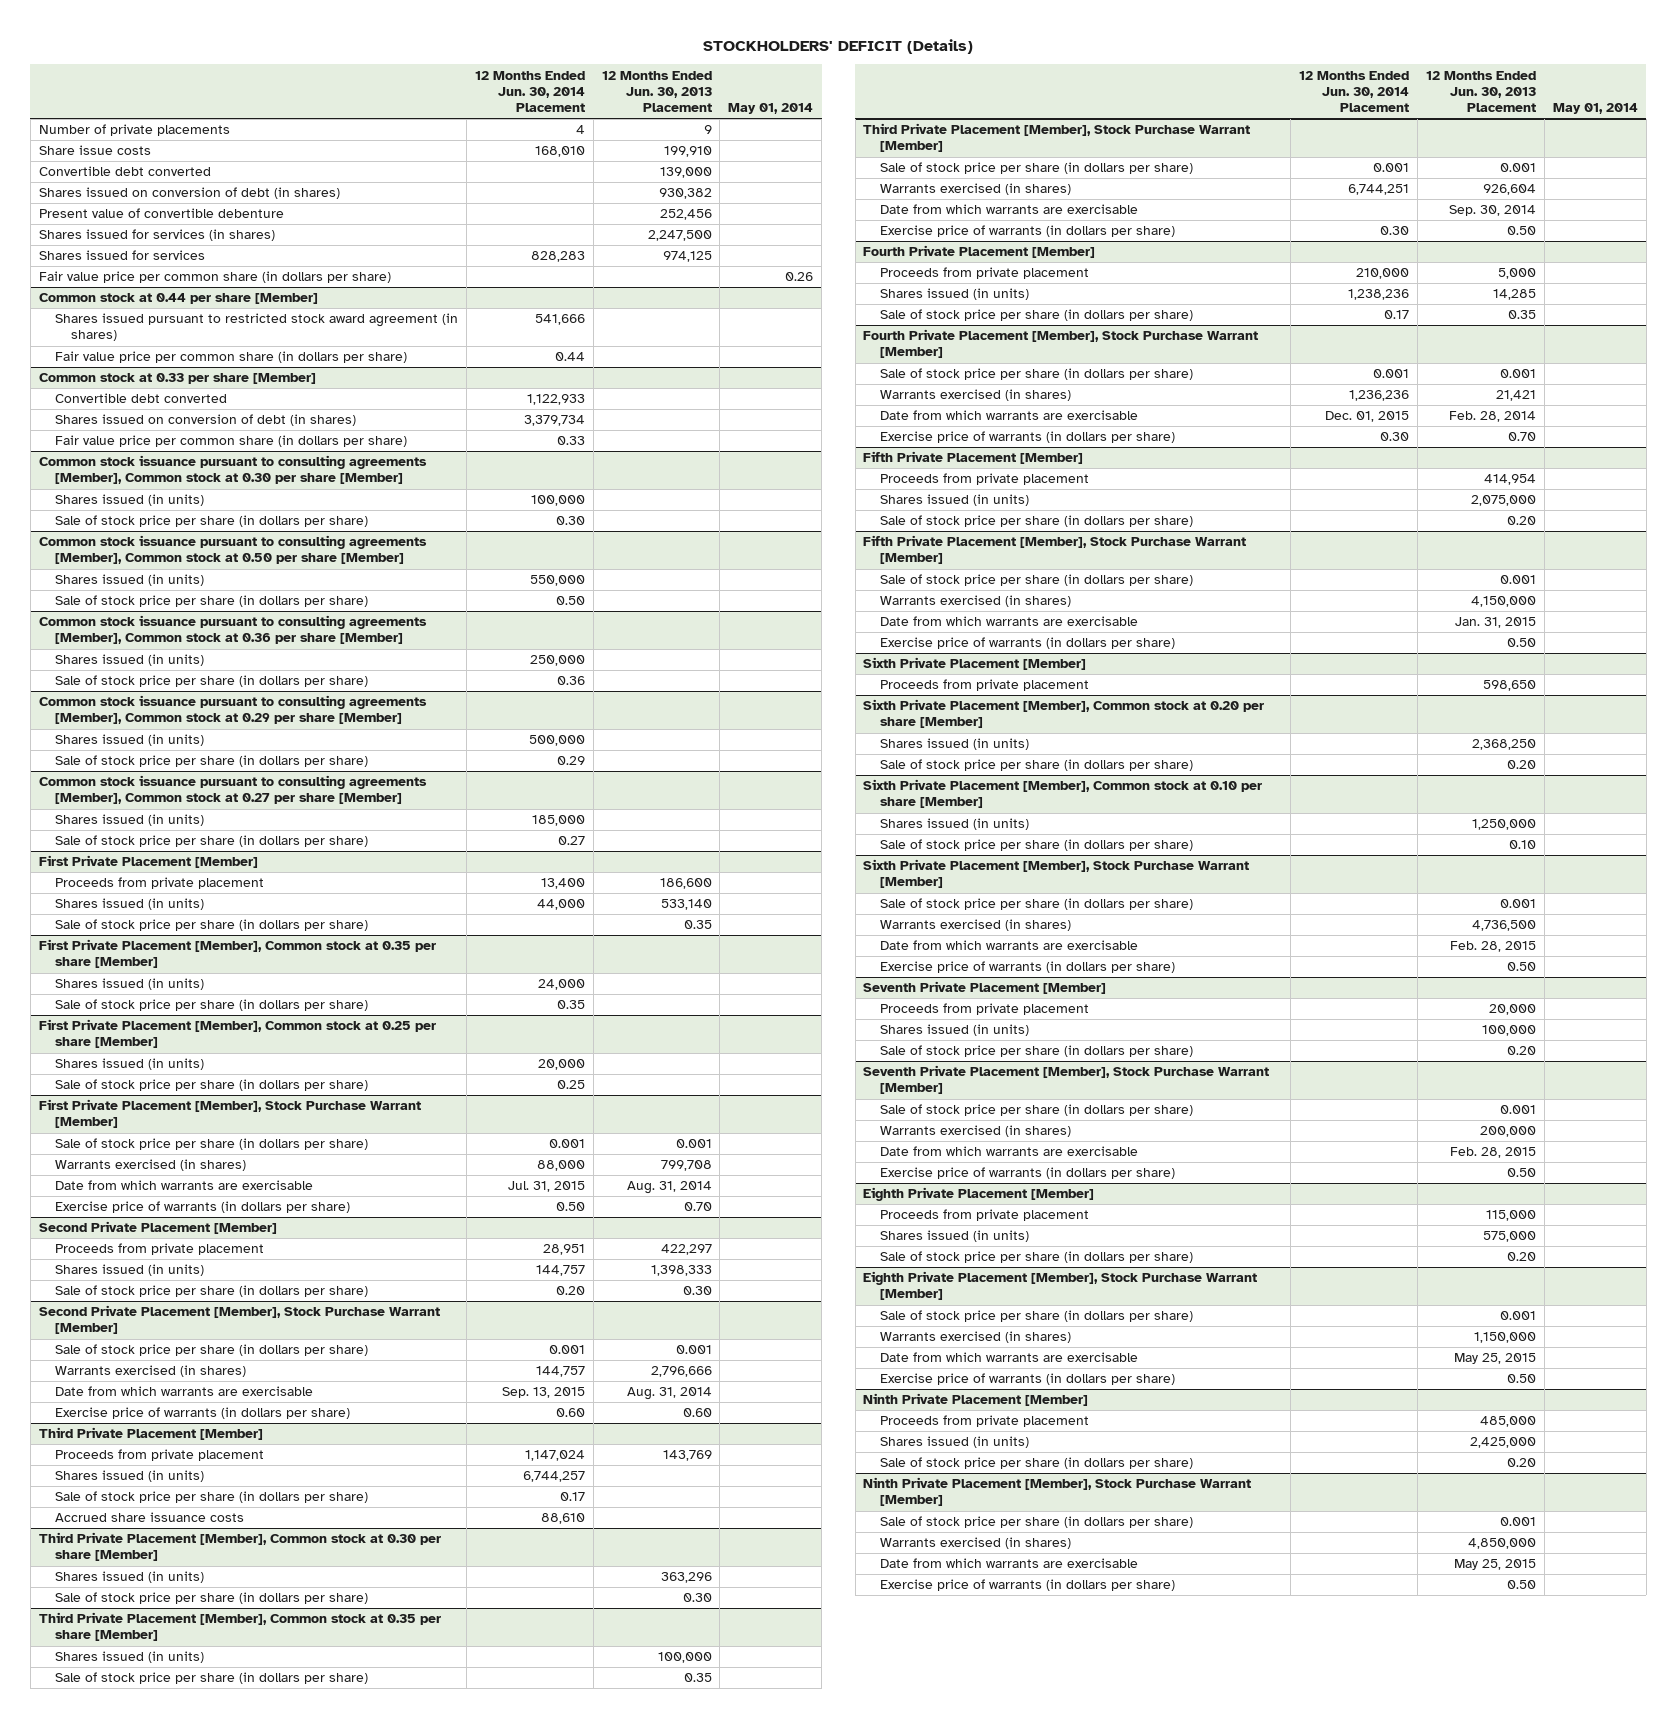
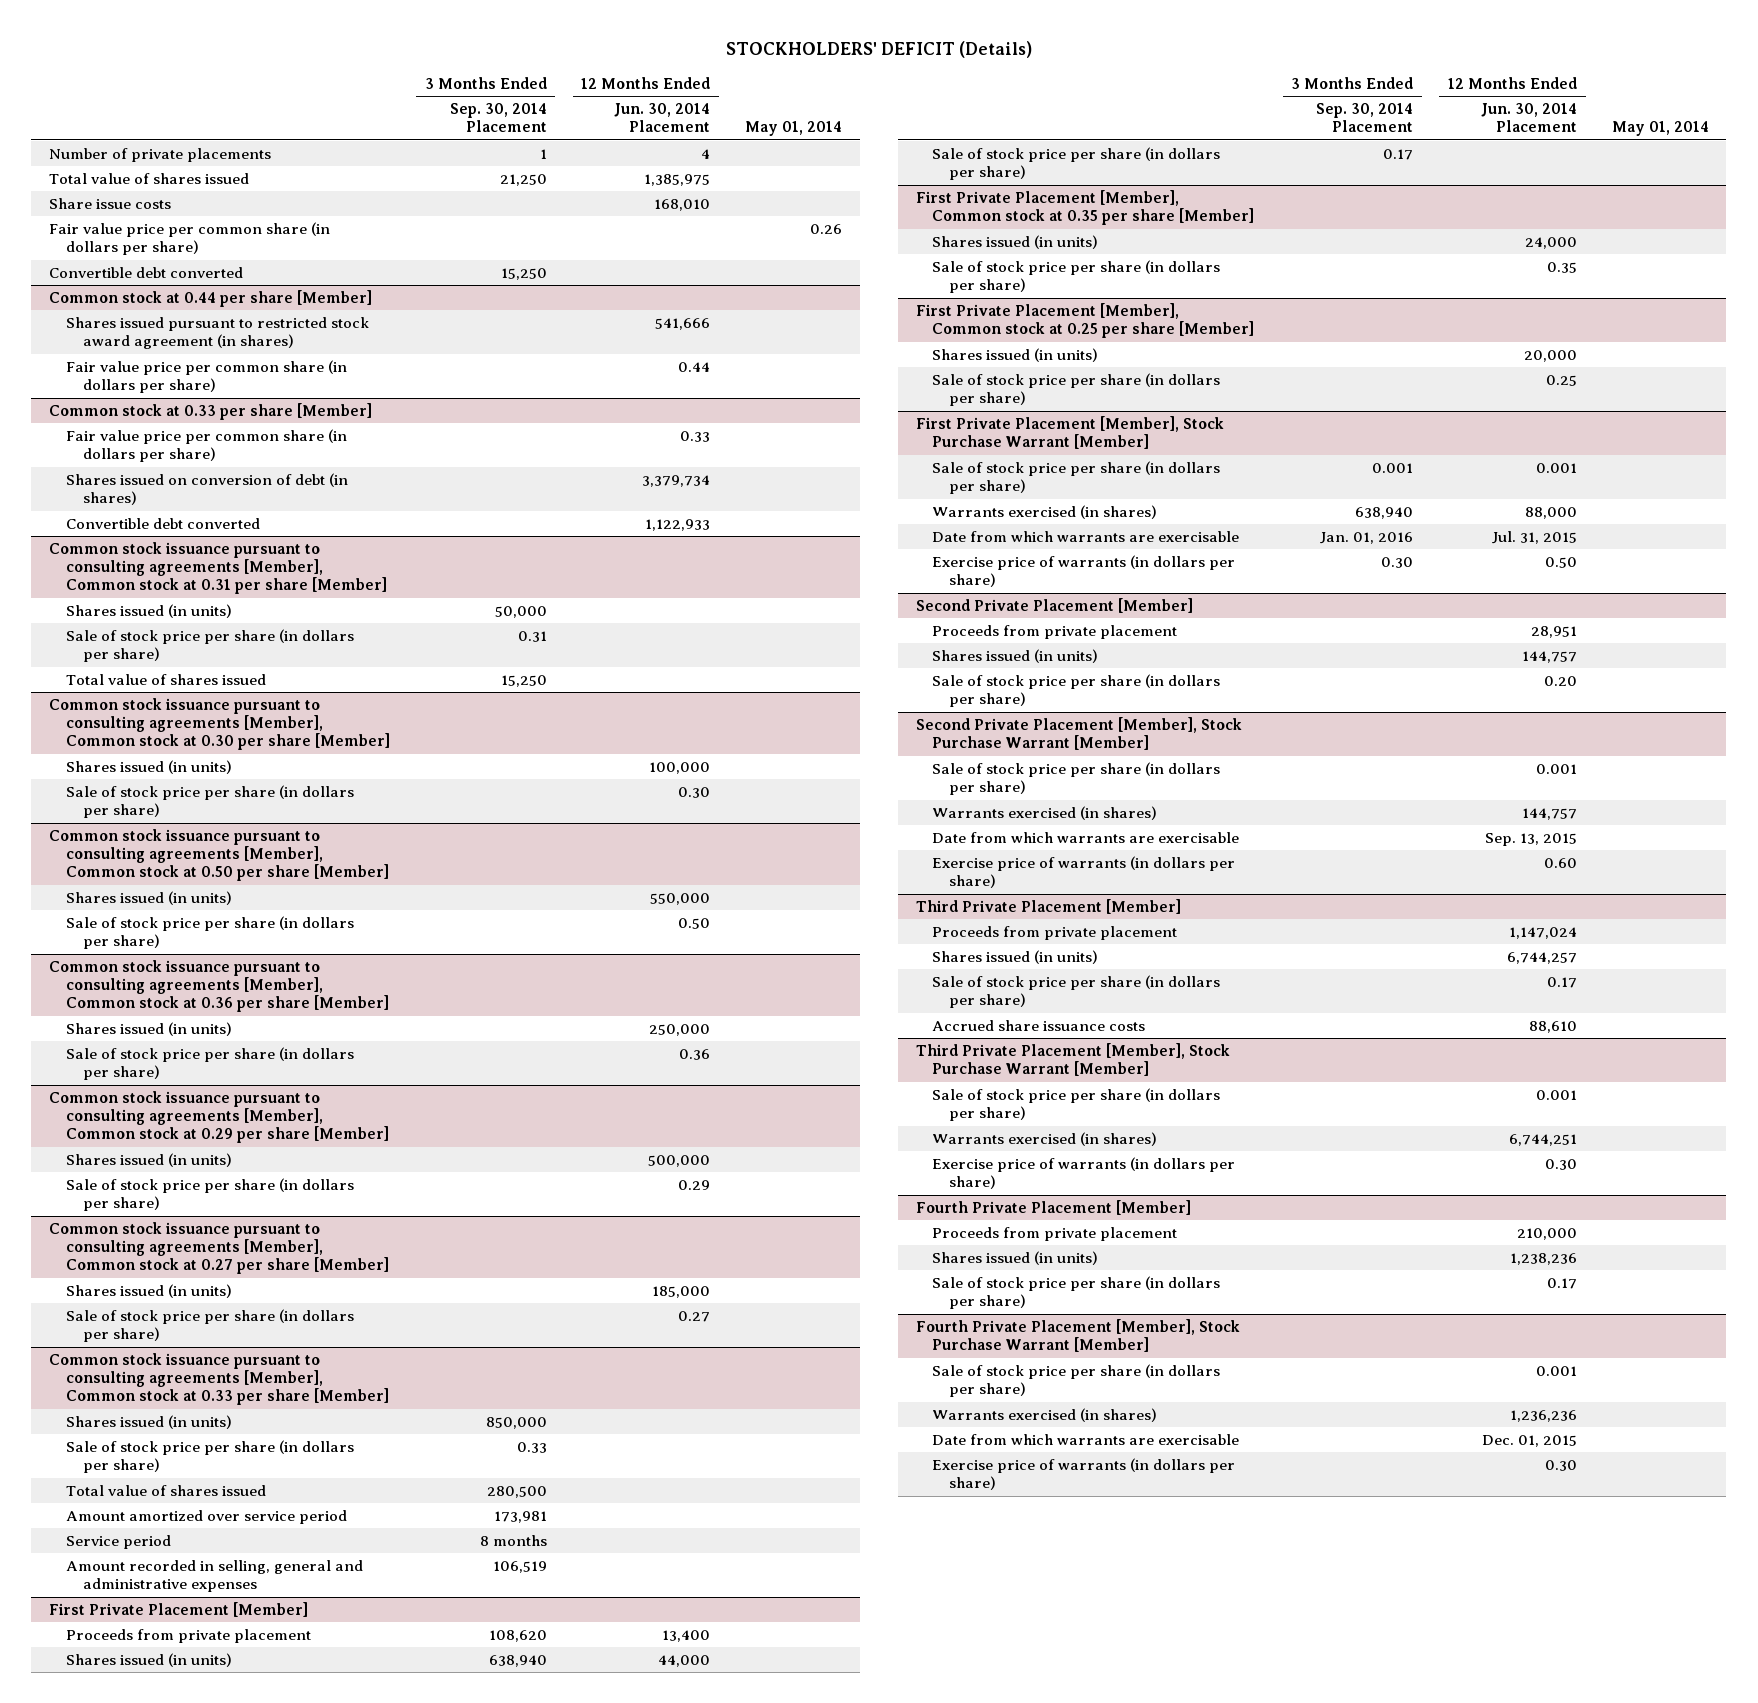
- | 12 Months Ended Jun. 30, 2014 Placement | 12 Months Ended Jun. 30, 2013 Placement | May 01, 2014
+ | 3 Months Ended Sep. 30, 2014 Placement | 12 Months Ended Jun. 30, 2014 Placement | May 01, 2014
+ Total value of shares issued | 21,250 | 1,385,975 |
- Shares issued on conversion of debt (in shares) | | 930,382 |
- Present value of convertible debenture | | 252,456 |
- Shares issued for services (in shares) | | 2,247,500 |
- Shares issued for services | 828,283 | 974,125 |
moved down: Convertible debt converted | 15,250 | |
@ Common stock at 0.33 per share [Member]
moved down: Shares issued on conversion of debt (in shares) | | 3,379,734 |
moved down: Convertible debt converted | | 1,122,933 |
+ Common stock issuance pursuant to consulting agreements [Member], Common stock at 0.31 per share [Member]
+ Shares issued (in units) | 50,000 | |
+ Sale of stock price per share (in dollars per share) | 0.31 | |
+ Total value of shares issued | 15,250 | |
+ Common stock issuance pursuant to consulting agreements [Member], Common stock at 0.33 per share [Member]
+ Shares issued (in units) | 850,000 | |
+ Sale of stock price per share (in dollars per share) | 0.33 | |
+ Total value of shares issued | 280,500 | |
+ Amount amortized over service period | 173,981 | |
+ Service period | 8 months | |
+ Amount recorded in selling, general and administrative expenses | 106,519 | |
- Third Private Placement [Member], Common stock at 0.30 per share [Member]
- Shares issued (in units) | | 363,296 |
- Sale of stock price per share (in dollars per share) | | 0.30 |
- Third Private Placement [Member], Common stock at 0.35 per share [Member]
- Shares issued (in units) | | 100,000 |
- Sale of stock price per share (in dollars per share) | | 0.35 |
@ Third Private Placement [Member], Stock Purchase Warrant [Member]
- Date from which warrants are exercisable | | Sep. 30, 2014 |
- Fifth Private Placement [Member]
- Proceeds from private placement | | 414,954 |
- Shares issued (in units) | | 2,075,000 |
- Sale of stock price per share (in dollars per share) | | 0.20 |
- Fifth Private Placement [Member], Stock Purchase Warrant [Member]
- Sale of stock price per share (in dollars per share) | | 0.001 |
- Warrants exercised (in shares) | | 4,150,000 |
- Date from which warrants are exercisable | | Jan. 31, 2015 |
- Exercise price of warrants (in dollars per share) | | 0.50 |
- Sixth Private Placement [Member]
- Proceeds from private placement | | 598,650 |
- Sixth Private Placement [Member], Common stock at 0.20 per share [Member]
- Shares issued (in units) | | 2,368,250 |
- Sale of stock price per share (in dollars per share) | | 0.20 |
- Sixth Private Placement [Member], Common stock at 0.10 per share [Member]
- Shares issued (in units) | | 1,250,000 |
- Sale of stock price per share (in dollars per share) | | 0.10 |
- Sixth Private Placement [Member], Stock Purchase Warrant [Member]
- Sale of stock price per share (in dollars per share) | | 0.001 |
- Warrants exercised (in shares) | | 4,736,500 |
- Date from which warrants are exercisable | | Feb. 28, 2015 |
- Exercise price of warrants (in dollars per share) | | 0.50 |
- Seventh Private Placement [Member]
- Proceeds from private placement | | 20,000 |
- Shares issued (in units) | | 100,000 |
- Sale of stock price per share (in dollars per share) | | 0.20 |
- Seventh Private Placement [Member], Stock Purchase Warrant [Member]
- Sale of stock price per share (in dollars per share) | | 0.001 |
- Warrants exercised (in shares) | | 200,000 |
- Date from which warrants are exercisable | | Feb. 28, 2015 |
- Exercise price of warrants (in dollars per share) | | 0.50 |
- Eighth Private Placement [Member]
- Proceeds from private placement | | 115,000 |
- Shares issued (in units) | | 575,000 |
- Sale of stock price per share (in dollars per share) | | 0.20 |
- Eighth Private Placement [Member], Stock Purchase Warrant [Member]
- Sale of stock price per share (in dollars per share) | | 0.001 |
- Warrants exercised (in shares) | | 1,150,000 |
- Date from which warrants are exercisable | | May 25, 2015 |
- Exercise price of warrants (in dollars per share) | | 0.50 |
- Ninth Private Placement [Member]
- Proceeds from private placement | | 485,000 |
- Shares issued (in units) | | 2,425,000 |
- Sale of stock price per share (in dollars per share) | | 0.20 |
- Ninth Private Placement [Member], Stock Purchase Warrant [Member]
- Sale of stock price per share (in dollars per share) | | 0.001 |
- Warrants exercised (in shares) | | 4,850,000 |
- Date from which warrants are exercisable | | May 25, 2015 |
- Exercise price of warrants (in dollars per share) | | 0.50 |

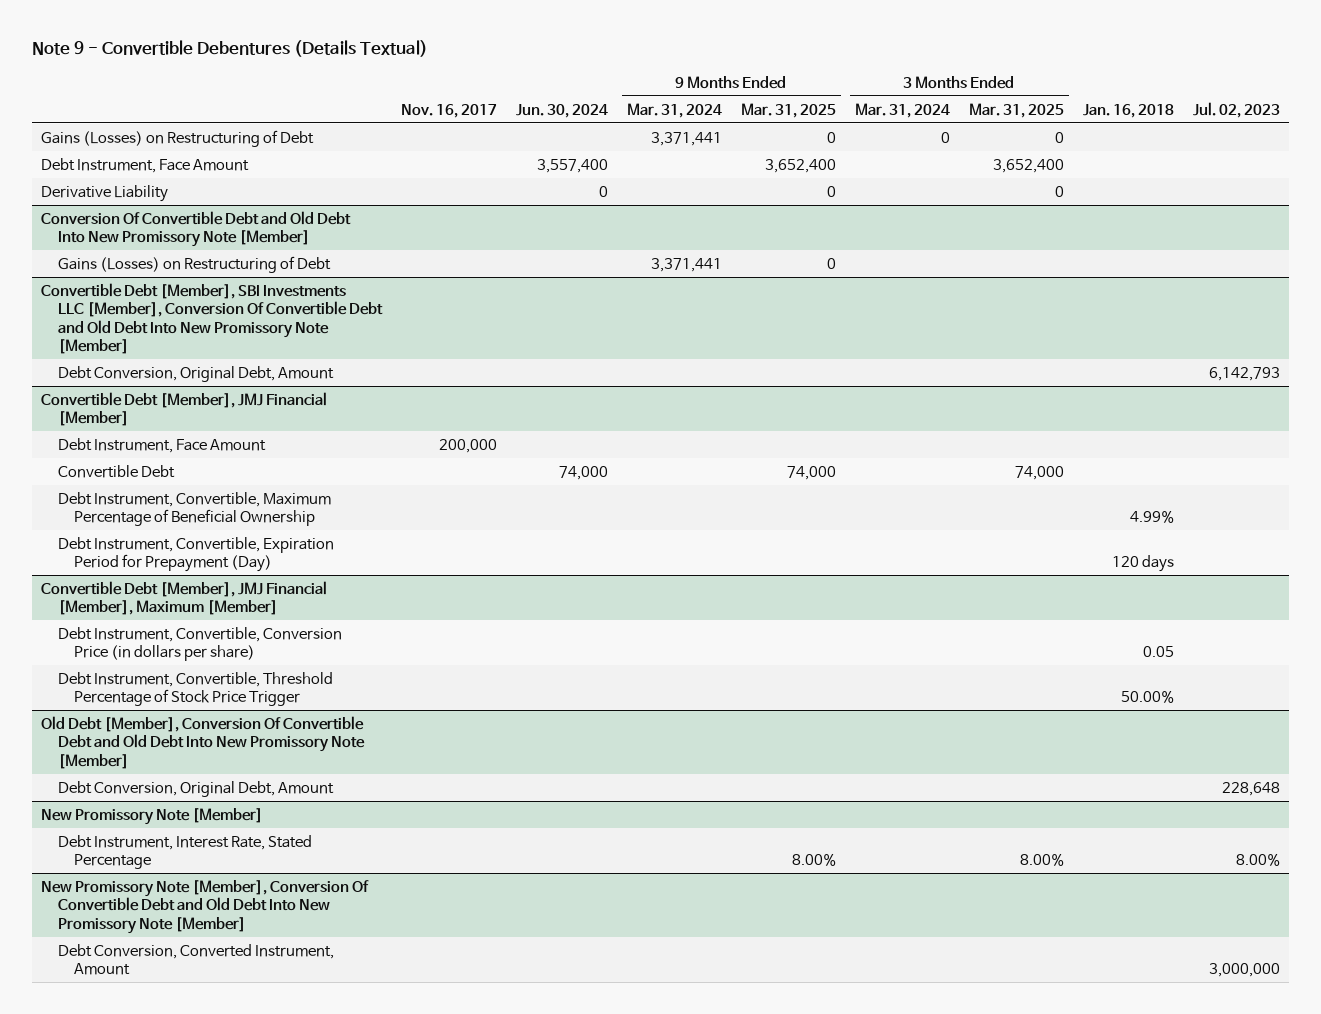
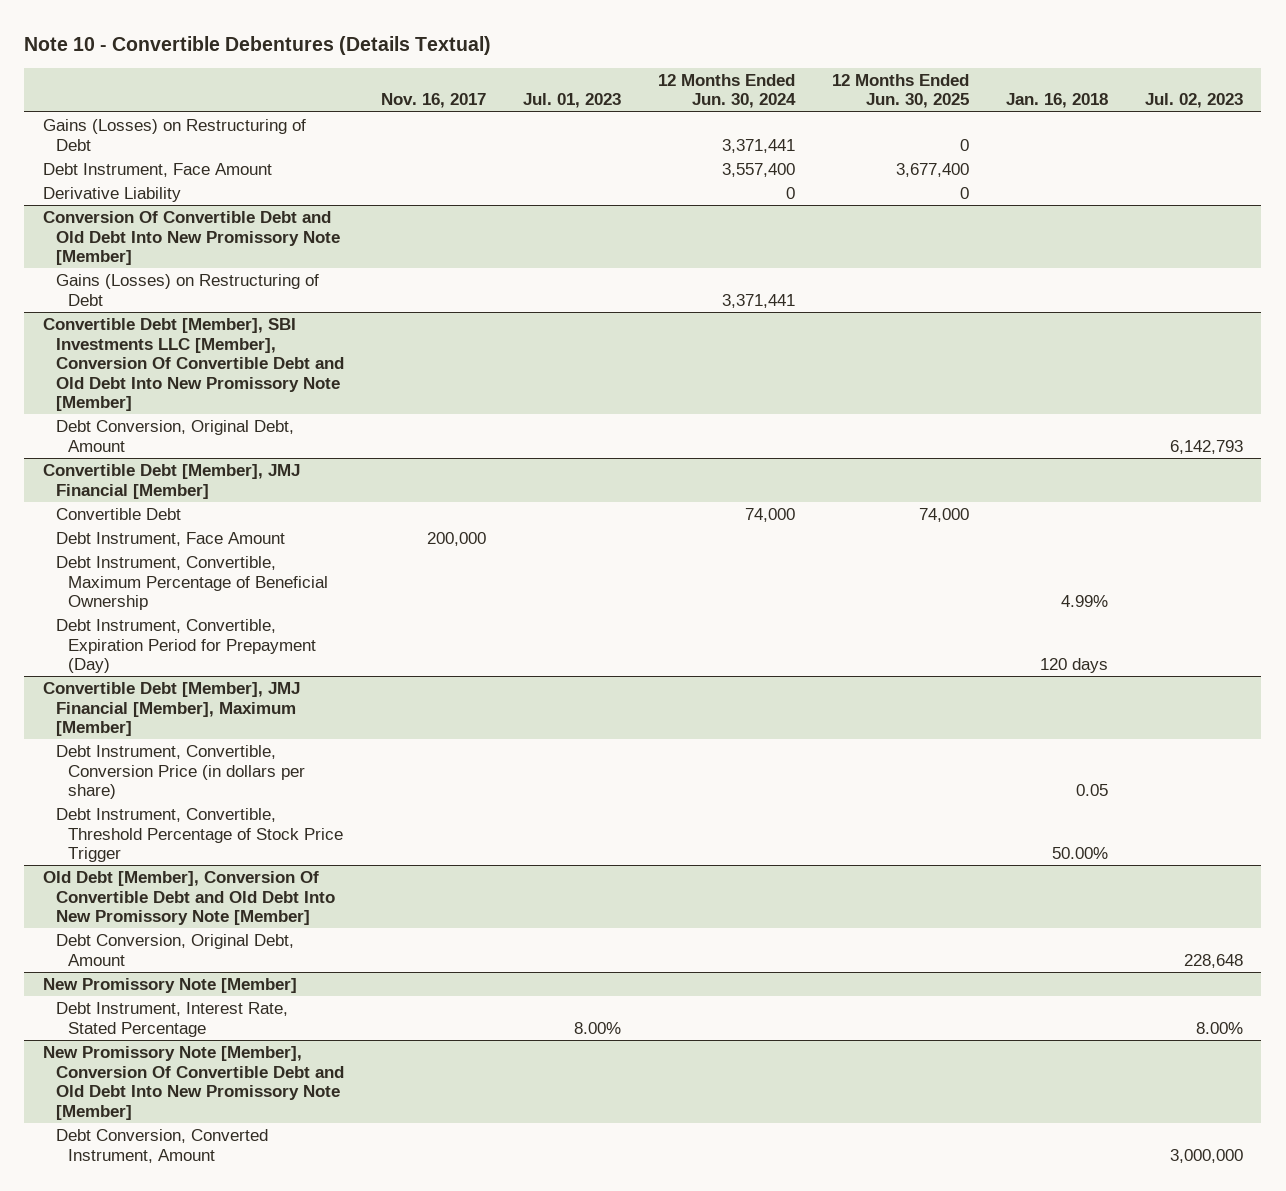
- Note 9 - Convertible Debentures (Details Textual)
+ Note 10 - Convertible Debentures (Details Textual)
- | Nov. 16, 2017 | Jun. 30, 2024 | 9 Months Ended Mar. 31, 2024 | 9 Months Ended Mar. 31, 2025 | 3 Months Ended Mar. 31, 2024 | 3 Months Ended Mar. 31, 2025 | Jan. 16, 2018 | Jul. 02, 2023
+ | Nov. 16, 2017 | Jul. 01, 2023 | 12 Months Ended Jun. 30, 2024 | 12 Months Ended Jun. 30, 2025 | Jan. 16, 2018 | Jul. 02, 2023
@ Convertible Debt [Member], JMJ Financial [Member]
moved down: Debt Instrument, Face Amount | 200,000 | | | | |

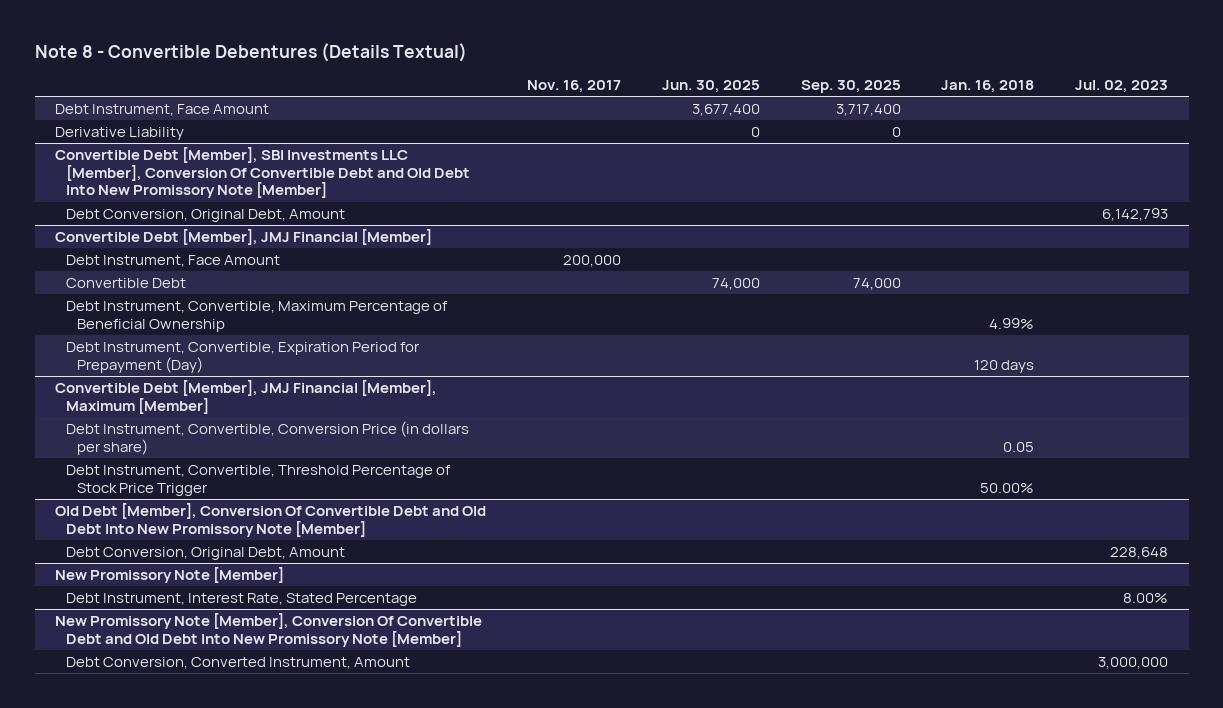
- Note 10 - Convertible Debentures (Details Textual)
+ Note 8 - Convertible Debentures (Details Textual)
- | Nov. 16, 2017 | Jul. 01, 2023 | 12 Months Ended Jun. 30, 2024 | 12 Months Ended Jun. 30, 2025 | Jan. 16, 2018 | Jul. 02, 2023
+ | Nov. 16, 2017 | Jun. 30, 2025 | Sep. 30, 2025 | Jan. 16, 2018 | Jul. 02, 2023
- Gains (Losses) on Restructuring of Debt | | | 3,371,441 | 0 | |
- Conversion Of Convertible Debt and Old Debt Into New Promissory Note [Member]
- Gains (Losses) on Restructuring of Debt | | | 3,371,441 | | |
@ Convertible Debt [Member], JMJ Financial [Member]
moved down: Convertible Debt | | 74,000 | 74,000 | |

